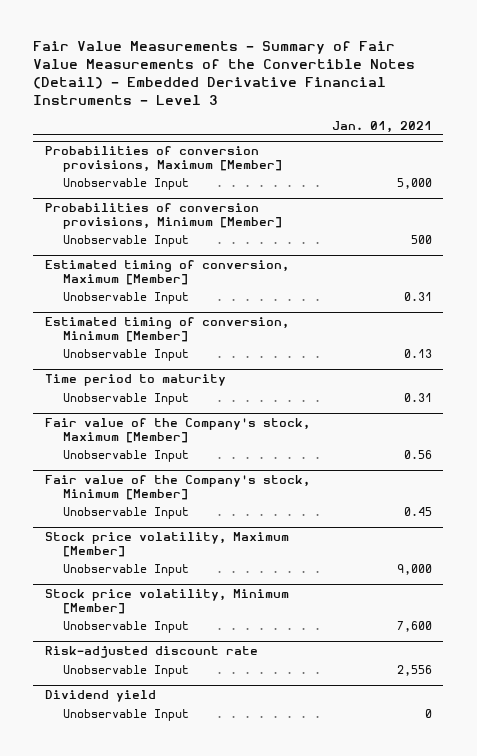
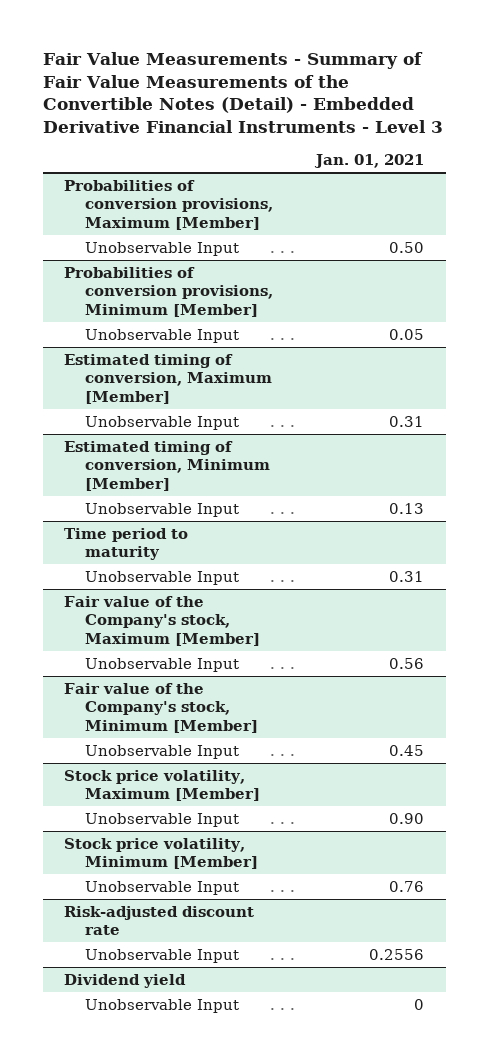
@ Probabilities of conversion provisions, Maximum [Member]
- Unobservable Input | 5,000
+ Unobservable Input | 0.50
@ Probabilities of conversion provisions, Minimum [Member]
- Unobservable Input | 500
+ Unobservable Input | 0.05
@ Stock price volatility, Maximum [Member]
- Unobservable Input | 9,000
+ Unobservable Input | 0.90
@ Stock price volatility, Minimum [Member]
- Unobservable Input | 7,600
+ Unobservable Input | 0.76
@ Risk-adjusted discount rate
- Unobservable Input | 2,556
+ Unobservable Input | 0.2556

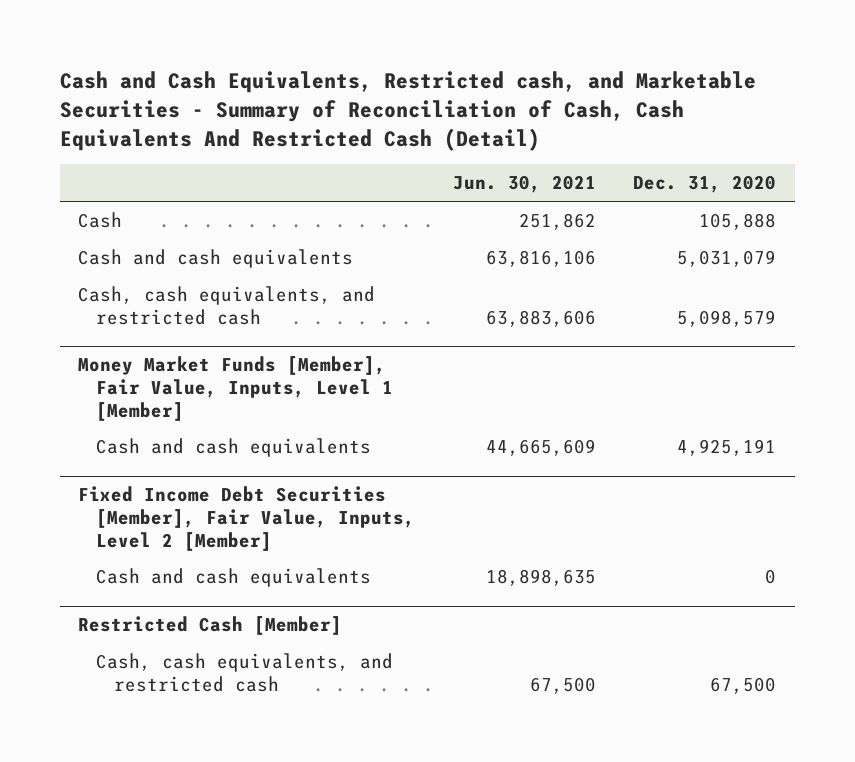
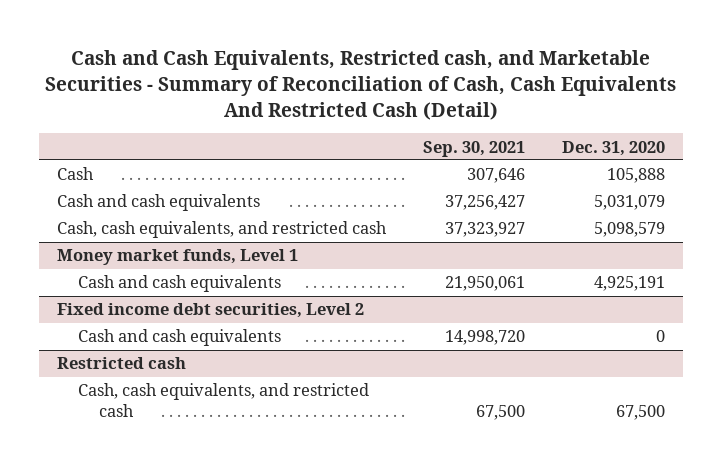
- | Jun. 30, 2021 | Dec. 31, 2020
+ | Sep. 30, 2021 | Dec. 31, 2020
- Money Market Funds [Member], Fair Value, Inputs, Level 1 [Member]
+ Money market funds, Level 1
- Fixed Income Debt Securities [Member], Fair Value, Inputs, Level 2 [Member]
+ Fixed income debt securities, Level 2
- Restricted Cash [Member]
+ Restricted cash

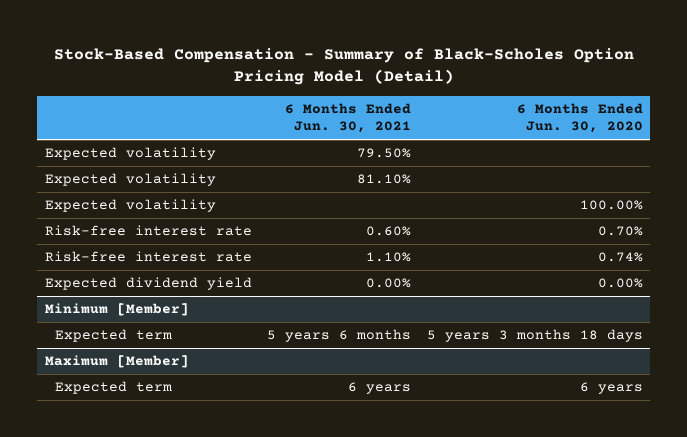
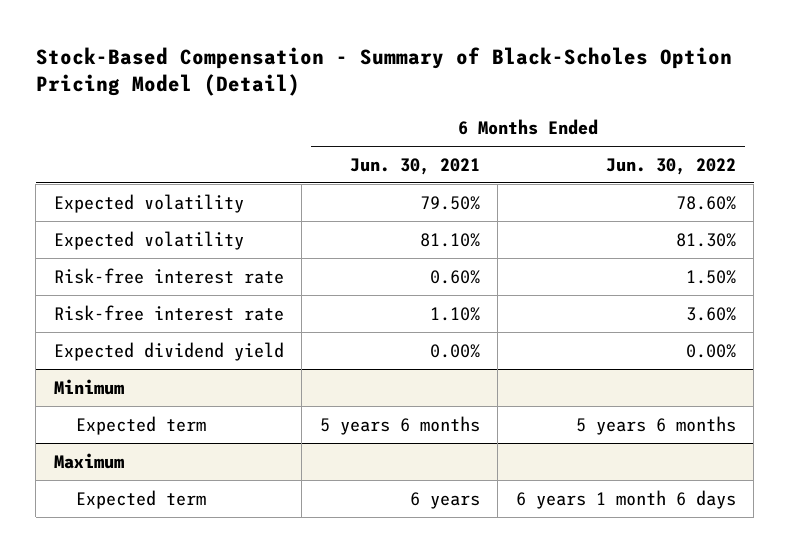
- | 6 Months Ended Jun. 30, 2021 | 6 Months Ended Jun. 30, 2020
+ | 6 Months Ended Jun. 30, 2021 | 6 Months Ended Jun. 30, 2022
- Expected volatility | | 100.00%
- Minimum [Member]
+ Minimum
- Maximum [Member]
+ Maximum

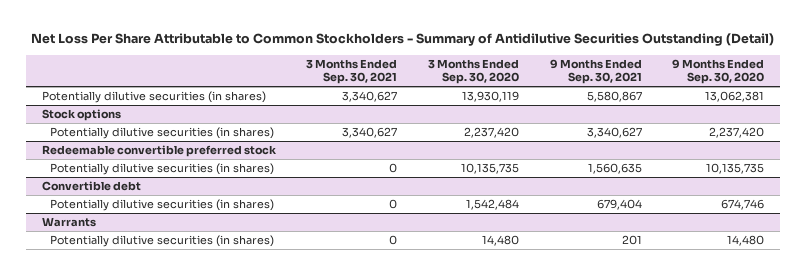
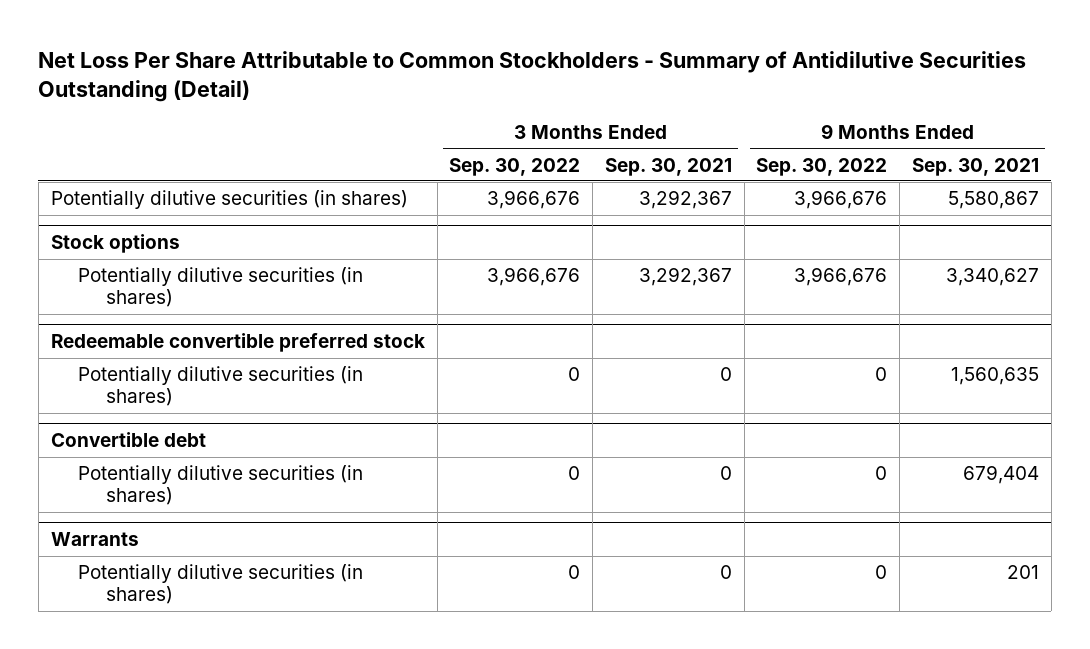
- | 3 Months Ended Sep. 30, 2021 | 3 Months Ended Sep. 30, 2020 | 9 Months Ended Sep. 30, 2021 | 9 Months Ended Sep. 30, 2020
+ | 3 Months Ended Sep. 30, 2022 | 3 Months Ended Sep. 30, 2021 | 9 Months Ended Sep. 30, 2022 | 9 Months Ended Sep. 30, 2021
- Potentially dilutive securities (in shares) | 3,340,627 | 13,930,119 | 5,580,867 | 13,062,381
+ Potentially dilutive securities (in shares) | 3,966,676 | 3,292,367 | 3,966,676 | 5,580,867
@ Stock options
- Potentially dilutive securities (in shares) | 3,340,627 | 2,237,420 | 3,340,627 | 2,237,420
+ Potentially dilutive securities (in shares) | 3,966,676 | 3,292,367 | 3,966,676 | 3,340,627

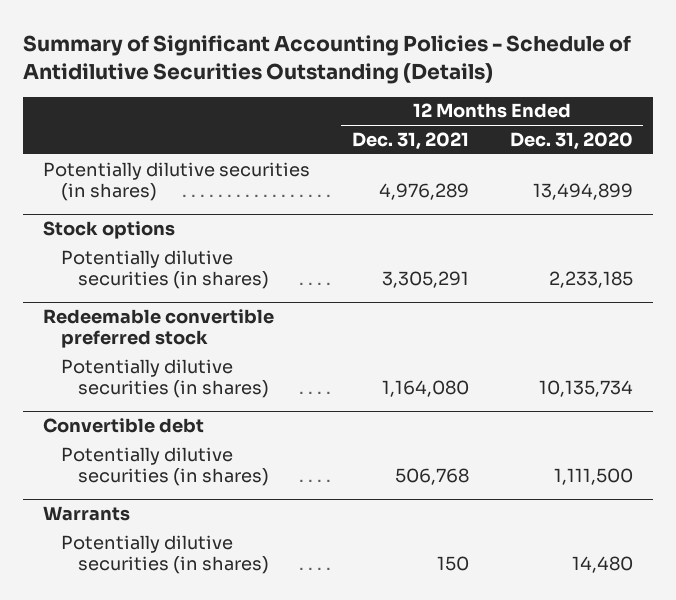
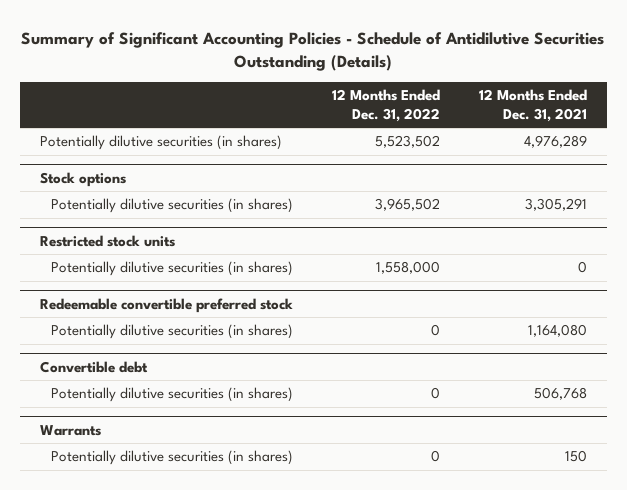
- | 12 Months Ended Dec. 31, 2021 | 12 Months Ended Dec. 31, 2020
+ | 12 Months Ended Dec. 31, 2022 | 12 Months Ended Dec. 31, 2021
+ Restricted stock units
+ Potentially dilutive securities (in shares) | 1,558,000 | 0

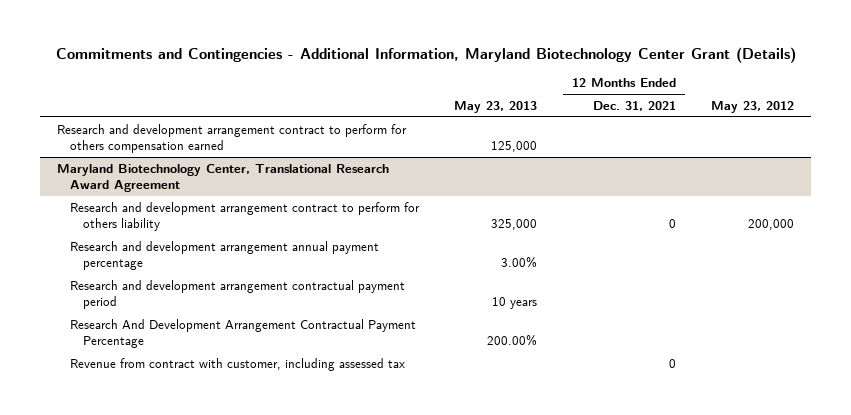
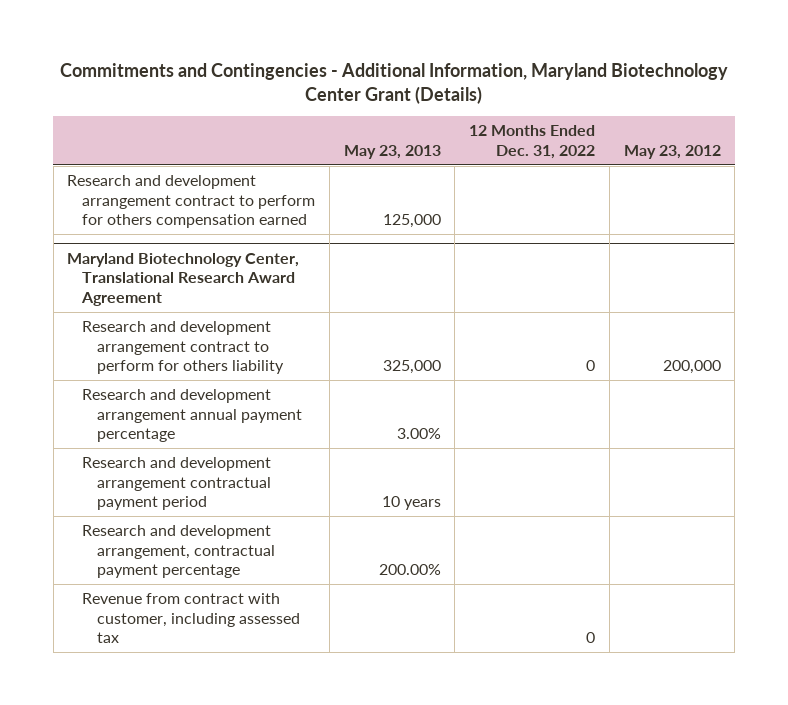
- | May 23, 2013 | 12 Months Ended Dec. 31, 2021 | May 23, 2012
+ | May 23, 2013 | 12 Months Ended Dec. 31, 2022 | May 23, 2012
@ Maryland Biotechnology Center, Translational Research Award Agreement
- Research And Development Arrangement Contractual Payment Percentage | 200.00% | |
+ Research and development arrangement, contractual payment percentage | 200.00% | |

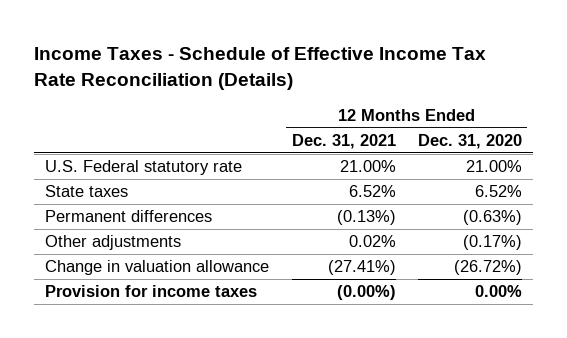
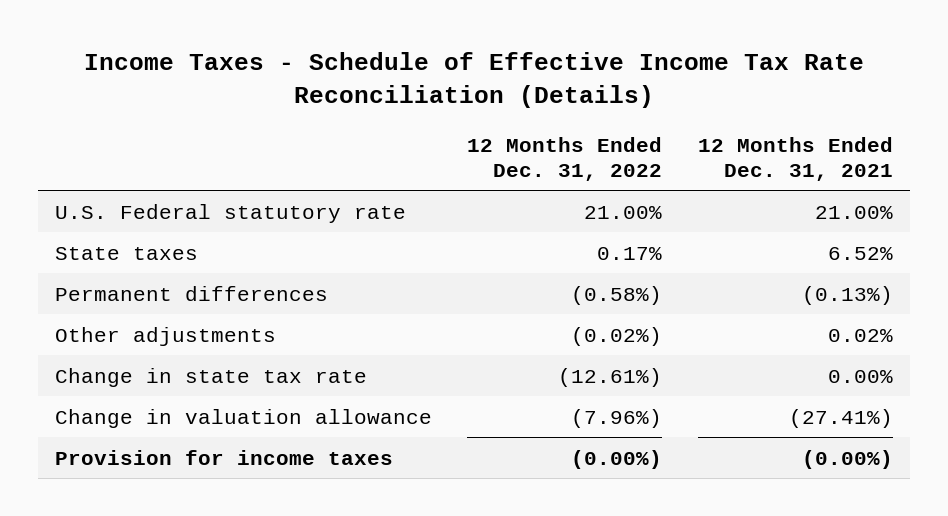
- | 12 Months Ended Dec. 31, 2021 | 12 Months Ended Dec. 31, 2020
+ | 12 Months Ended Dec. 31, 2022 | 12 Months Ended Dec. 31, 2021
+ Change in state tax rate | (12.61%) | 0.00%

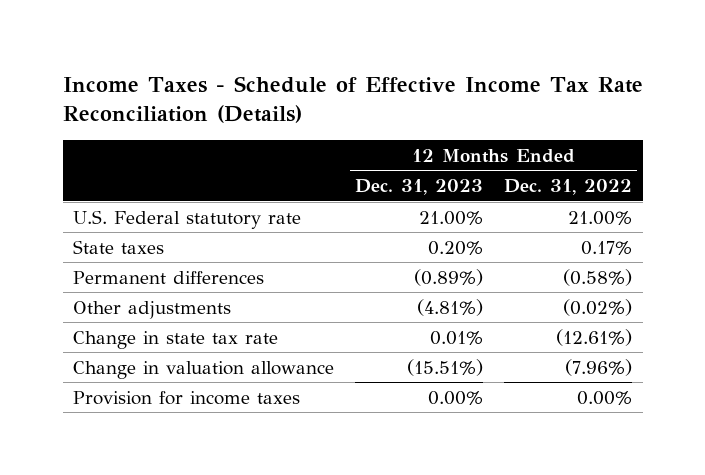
- | 12 Months Ended Dec. 31, 2022 | 12 Months Ended Dec. 31, 2021
+ | 12 Months Ended Dec. 31, 2023 | 12 Months Ended Dec. 31, 2022
- Provision for income taxes | (0.00%) | (0.00%)
+ Provision for income taxes | 0.00% | 0.00%

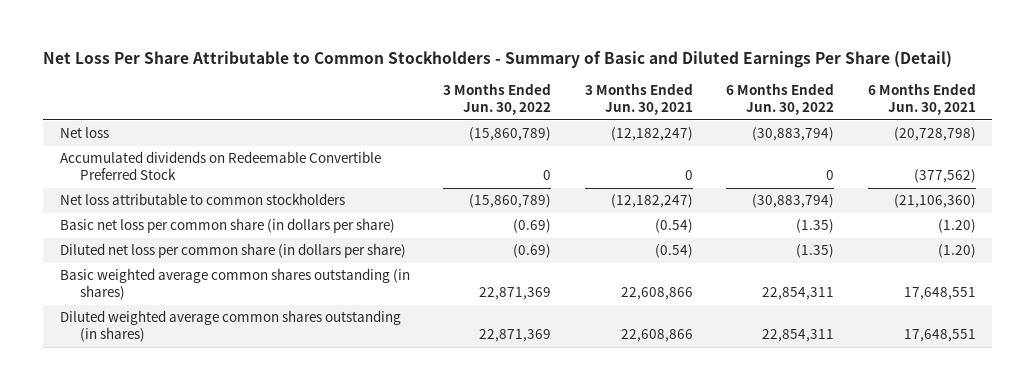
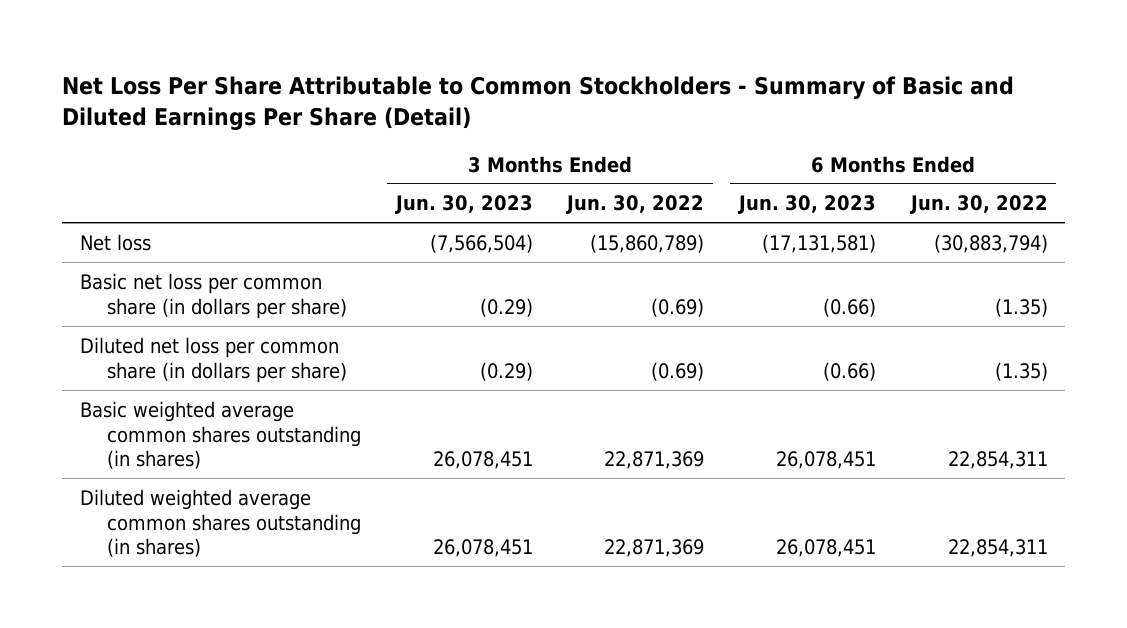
- | 3 Months Ended Jun. 30, 2022 | 3 Months Ended Jun. 30, 2021 | 6 Months Ended Jun. 30, 2022 | 6 Months Ended Jun. 30, 2021
+ | 3 Months Ended Jun. 30, 2023 | 3 Months Ended Jun. 30, 2022 | 6 Months Ended Jun. 30, 2023 | 6 Months Ended Jun. 30, 2022
- Accumulated dividends on Redeemable Convertible Preferred Stock | 0 | 0 | 0 | (377,562)
- Net loss attributable to common stockholders | (15,860,789) | (12,182,247) | (30,883,794) | (21,106,360)

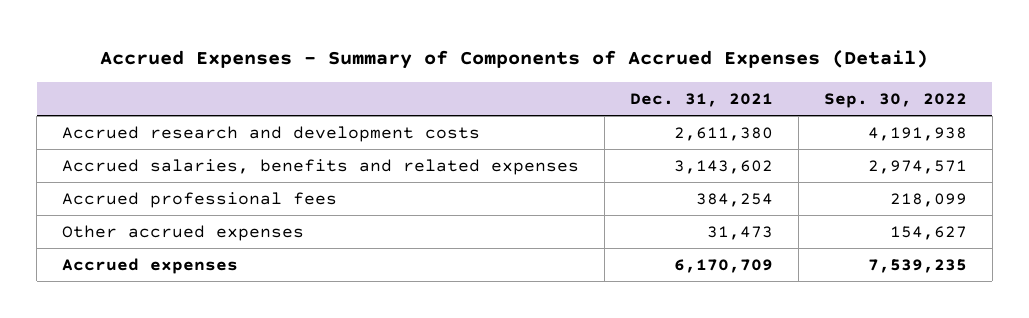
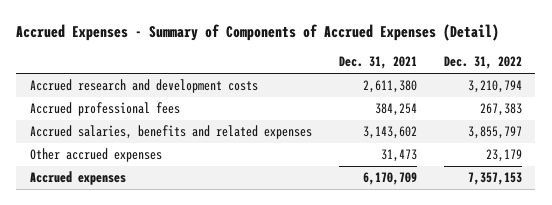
- | Dec. 31, 2021 | Sep. 30, 2022
+ | Dec. 31, 2021 | Dec. 31, 2022
moved down: Accrued salaries, benefits and related expenses | 3,143,602 | 3,855,797

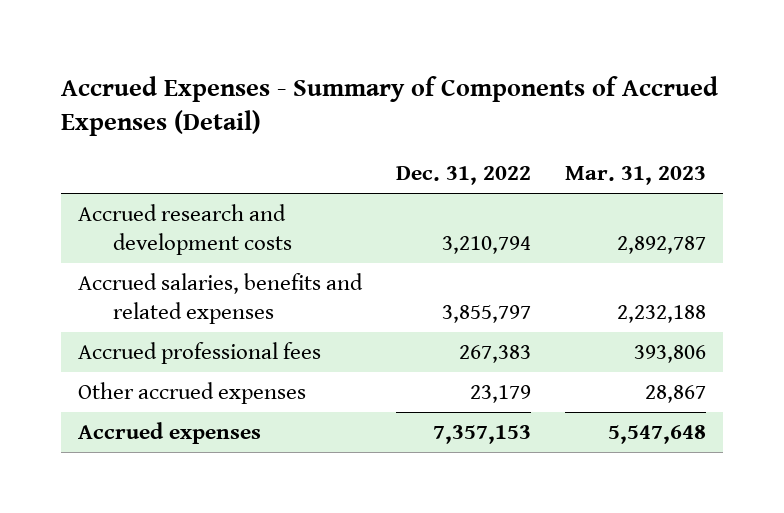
- | Dec. 31, 2021 | Dec. 31, 2022
+ | Dec. 31, 2022 | Mar. 31, 2023
moved down: Accrued professional fees | 267,383 | 393,806

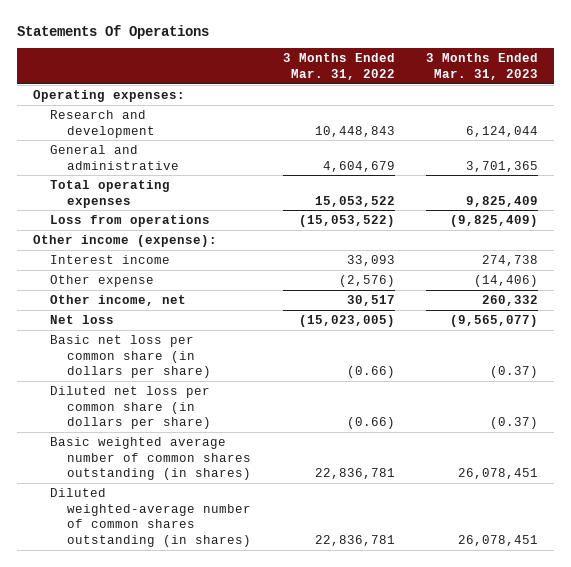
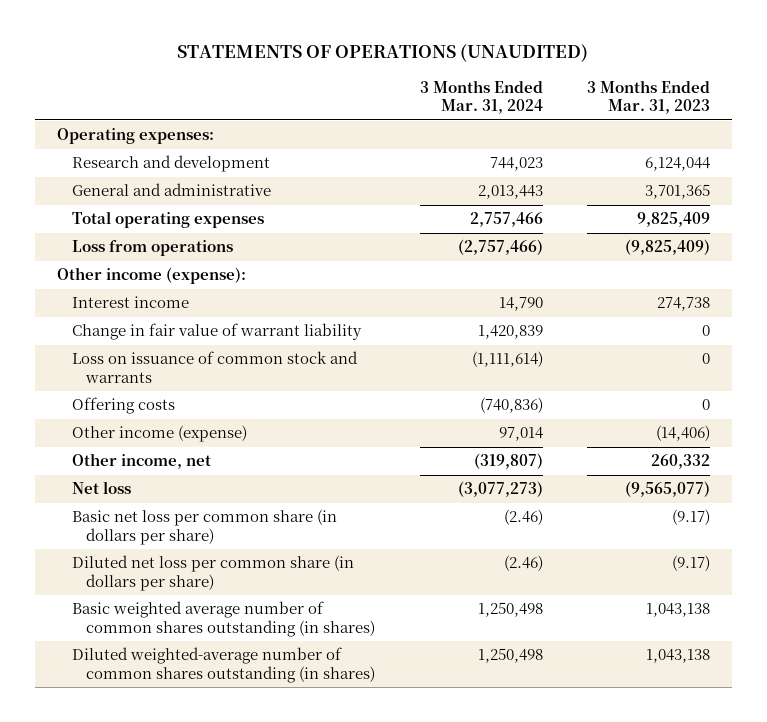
- Statements Of Operations
+ STATEMENTS OF OPERATIONS (UNAUDITED)
- | 3 Months Ended Mar. 31, 2022 | 3 Months Ended Mar. 31, 2023
+ | 3 Months Ended Mar. 31, 2024 | 3 Months Ended Mar. 31, 2023
- Other expense | (2,576) | (14,406)
+ Change in fair value of warrant liability | 1,420,839 | 0
+ Loss on issuance of common stock and warrants | (1,111,614) | 0
+ Offering costs | (740,836) | 0
+ Other income (expense) | 97,014 | (14,406)
- Basic net loss per common share (in dollars per share) | (0.66) | (0.37)
- Diluted net loss per common share (in dollars per share) | (0.66) | (0.37)
- Basic weighted average number of common shares outstanding (in shares) | 22,836,781 | 26,078,451
- Diluted weighted-average number of common shares outstanding (in shares) | 22,836,781 | 26,078,451
+ Basic net loss per common share (in dollars per share) | (2.46) | (9.17)
+ Diluted net loss per common share (in dollars per share) | (2.46) | (9.17)
+ Basic weighted average number of common shares outstanding (in shares) | 1,250,498 | 1,043,138
+ Diluted weighted-average number of common shares outstanding (in shares) | 1,250,498 | 1,043,138

